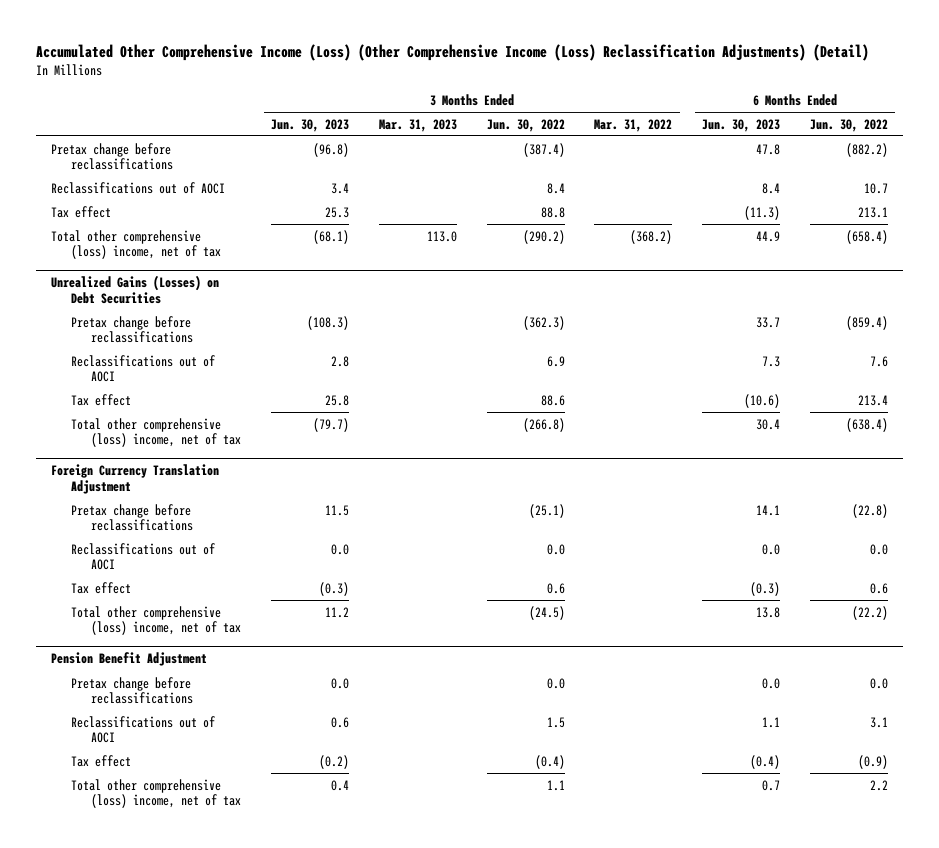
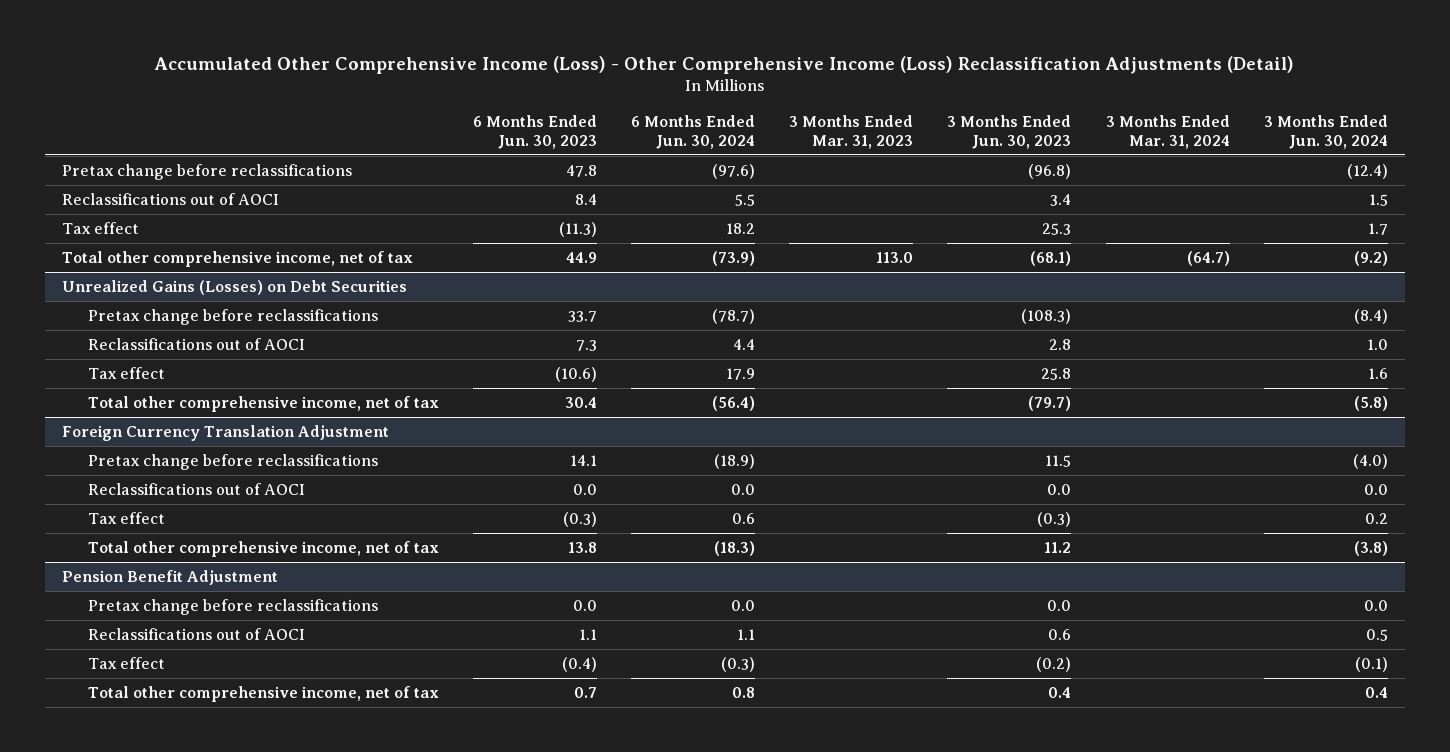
- Accumulated Other Comprehensive Income (Loss) (Other Comprehensive Income (Loss) Reclassification Adjustments) (Detail)
+ Accumulated Other Comprehensive Income (Loss) - Other Comprehensive Income (Loss) Reclassification Adjustments (Detail)
- | 3 Months Ended Jun. 30, 2023 | 3 Months Ended Mar. 31, 2023 | 3 Months Ended Jun. 30, 2022 | 3 Months Ended Mar. 31, 2022 | 6 Months Ended Jun. 30, 2023 | 6 Months Ended Jun. 30, 2022
+ | 6 Months Ended Jun. 30, 2023 | 6 Months Ended Jun. 30, 2024 | 3 Months Ended Mar. 31, 2023 | 3 Months Ended Jun. 30, 2023 | 3 Months Ended Mar. 31, 2024 | 3 Months Ended Jun. 30, 2024
- Total other comprehensive (loss) income, net of tax | (68.1) | 113.0 | (290.2) | (368.2) | 44.9 | (658.4)
+ Total other comprehensive income, net of tax | 44.9 | (73.9) | 113.0 | (68.1) | (64.7) | (9.2)
@ Unrealized Gains (Losses) on Debt Securities
- Total other comprehensive (loss) income, net of tax | (79.7) | | (266.8) | | 30.4 | (638.4)
+ Total other comprehensive income, net of tax | 30.4 | (56.4) | | (79.7) | | (5.8)
@ Foreign Currency Translation Adjustment
- Total other comprehensive (loss) income, net of tax | 11.2 | | (24.5) | | 13.8 | (22.2)
+ Total other comprehensive income, net of tax | 13.8 | (18.3) | | 11.2 | | (3.8)
@ Pension Benefit Adjustment
- Total other comprehensive (loss) income, net of tax | 0.4 | | 1.1 | | 0.7 | 2.2
+ Total other comprehensive income, net of tax | 0.7 | 0.8 | | 0.4 | | 0.4

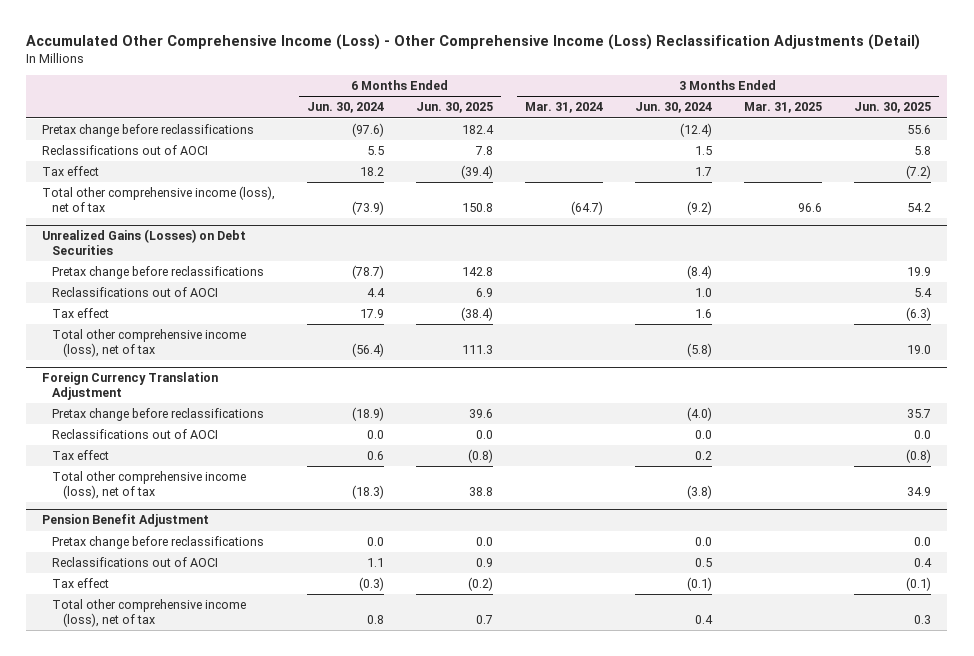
- | 6 Months Ended Jun. 30, 2023 | 6 Months Ended Jun. 30, 2024 | 3 Months Ended Mar. 31, 2023 | 3 Months Ended Jun. 30, 2023 | 3 Months Ended Mar. 31, 2024 | 3 Months Ended Jun. 30, 2024
+ | 6 Months Ended Jun. 30, 2024 | 6 Months Ended Jun. 30, 2025 | 3 Months Ended Mar. 31, 2024 | 3 Months Ended Jun. 30, 2024 | 3 Months Ended Mar. 31, 2025 | 3 Months Ended Jun. 30, 2025
- Total other comprehensive income, net of tax | 44.9 | (73.9) | 113.0 | (68.1) | (64.7) | (9.2)
+ Total other comprehensive income (loss), net of tax | (73.9) | 150.8 | (64.7) | (9.2) | 96.6 | 54.2
@ Unrealized Gains (Losses) on Debt Securities
- Total other comprehensive income, net of tax | 30.4 | (56.4) | | (79.7) | | (5.8)
+ Total other comprehensive income (loss), net of tax | (56.4) | 111.3 | | (5.8) | | 19.0
@ Foreign Currency Translation Adjustment
- Total other comprehensive income, net of tax | 13.8 | (18.3) | | 11.2 | | (3.8)
+ Total other comprehensive income (loss), net of tax | (18.3) | 38.8 | | (3.8) | | 34.9
@ Pension Benefit Adjustment
- Total other comprehensive income, net of tax | 0.7 | 0.8 | | 0.4 | | 0.4
+ Total other comprehensive income (loss), net of tax | 0.8 | 0.7 | | 0.4 | | 0.3

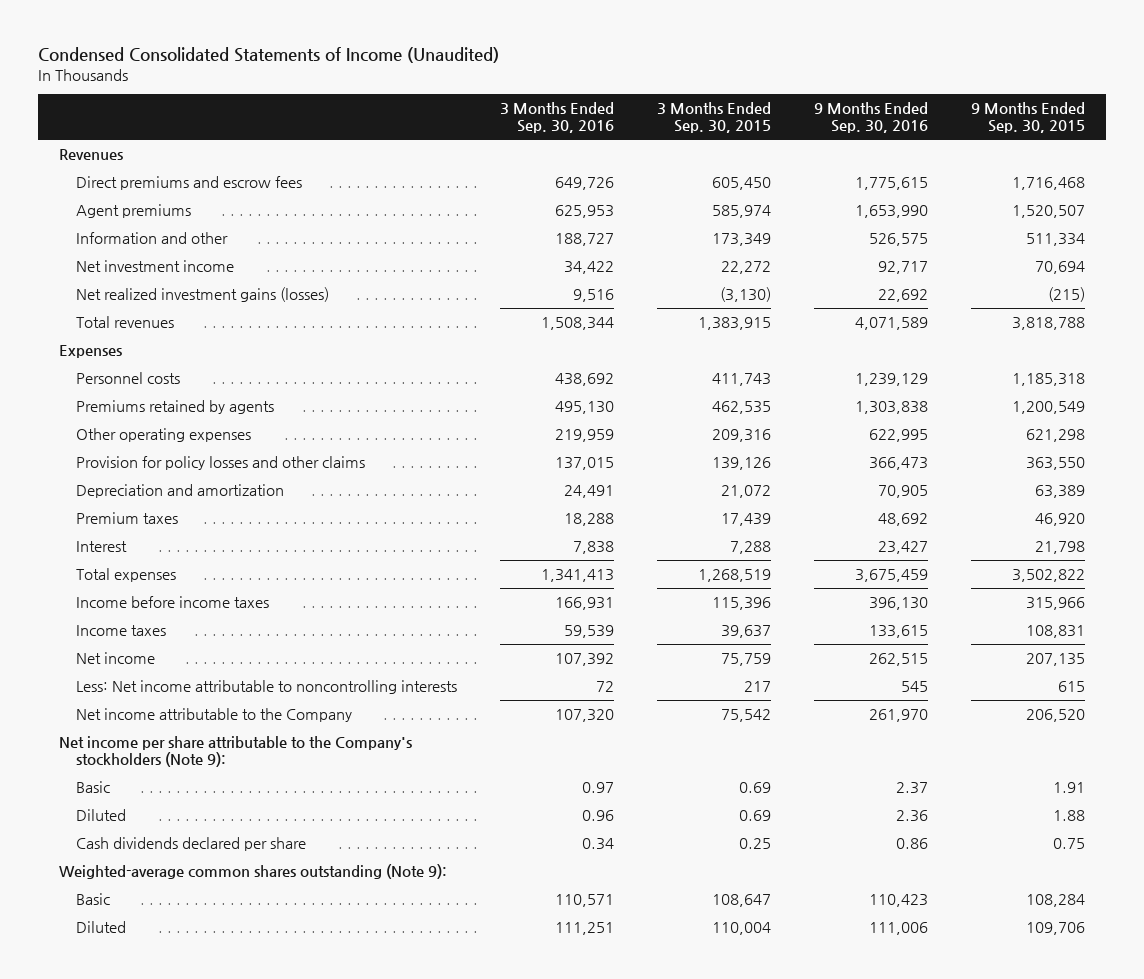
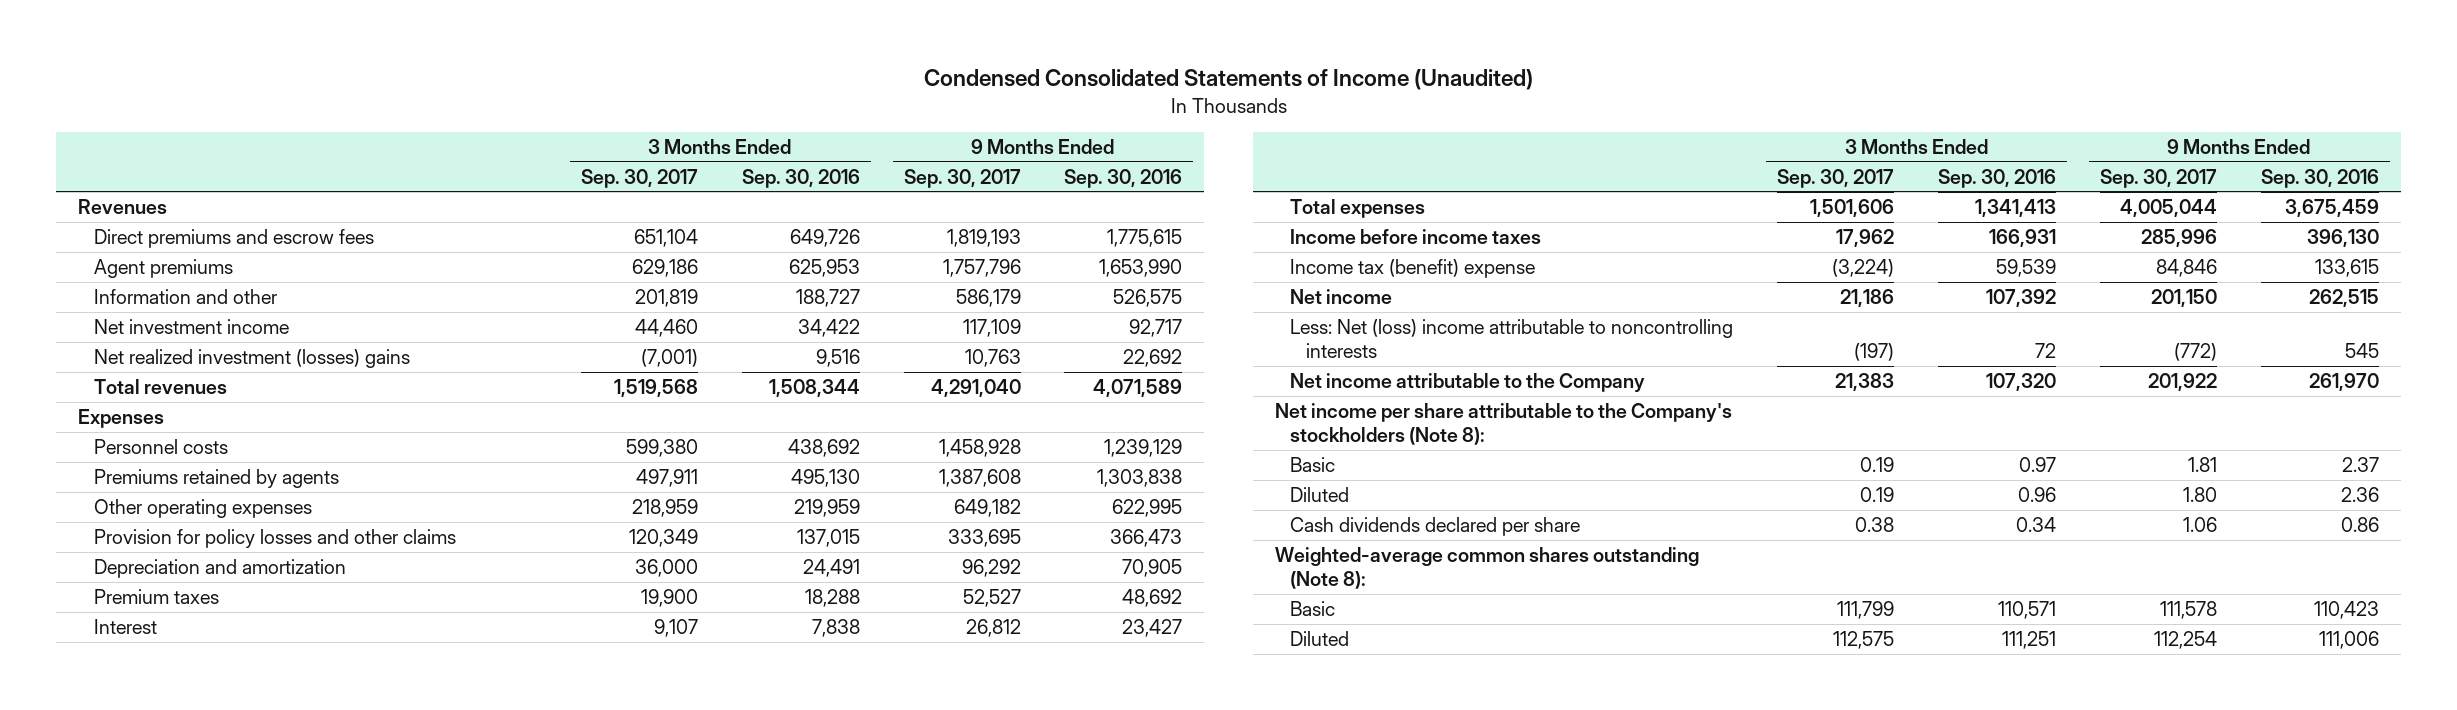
- | 3 Months Ended Sep. 30, 2016 | 3 Months Ended Sep. 30, 2015 | 9 Months Ended Sep. 30, 2016 | 9 Months Ended Sep. 30, 2015
+ | 3 Months Ended Sep. 30, 2017 | 3 Months Ended Sep. 30, 2016 | 9 Months Ended Sep. 30, 2017 | 9 Months Ended Sep. 30, 2016
- Net realized investment gains (losses) | 9,516 | (3,130) | 22,692 | (215)
+ Net realized investment (losses) gains | (7,001) | 9,516 | 10,763 | 22,692
- Income taxes | 59,539 | 39,637 | 133,615 | 108,831
+ Income tax (benefit) expense | (3,224) | 59,539 | 84,846 | 133,615
- Less: Net income attributable to noncontrolling interests | 72 | 217 | 545 | 615
+ Less: Net (loss) income attributable to noncontrolling interests | (197) | 72 | (772) | 545
- Net income per share attributable to the Company's stockholders (Note 9):
+ Net income per share attributable to the Company's stockholders (Note 8):
- Weighted-average common shares outstanding (Note 9):
+ Weighted-average common shares outstanding (Note 8):

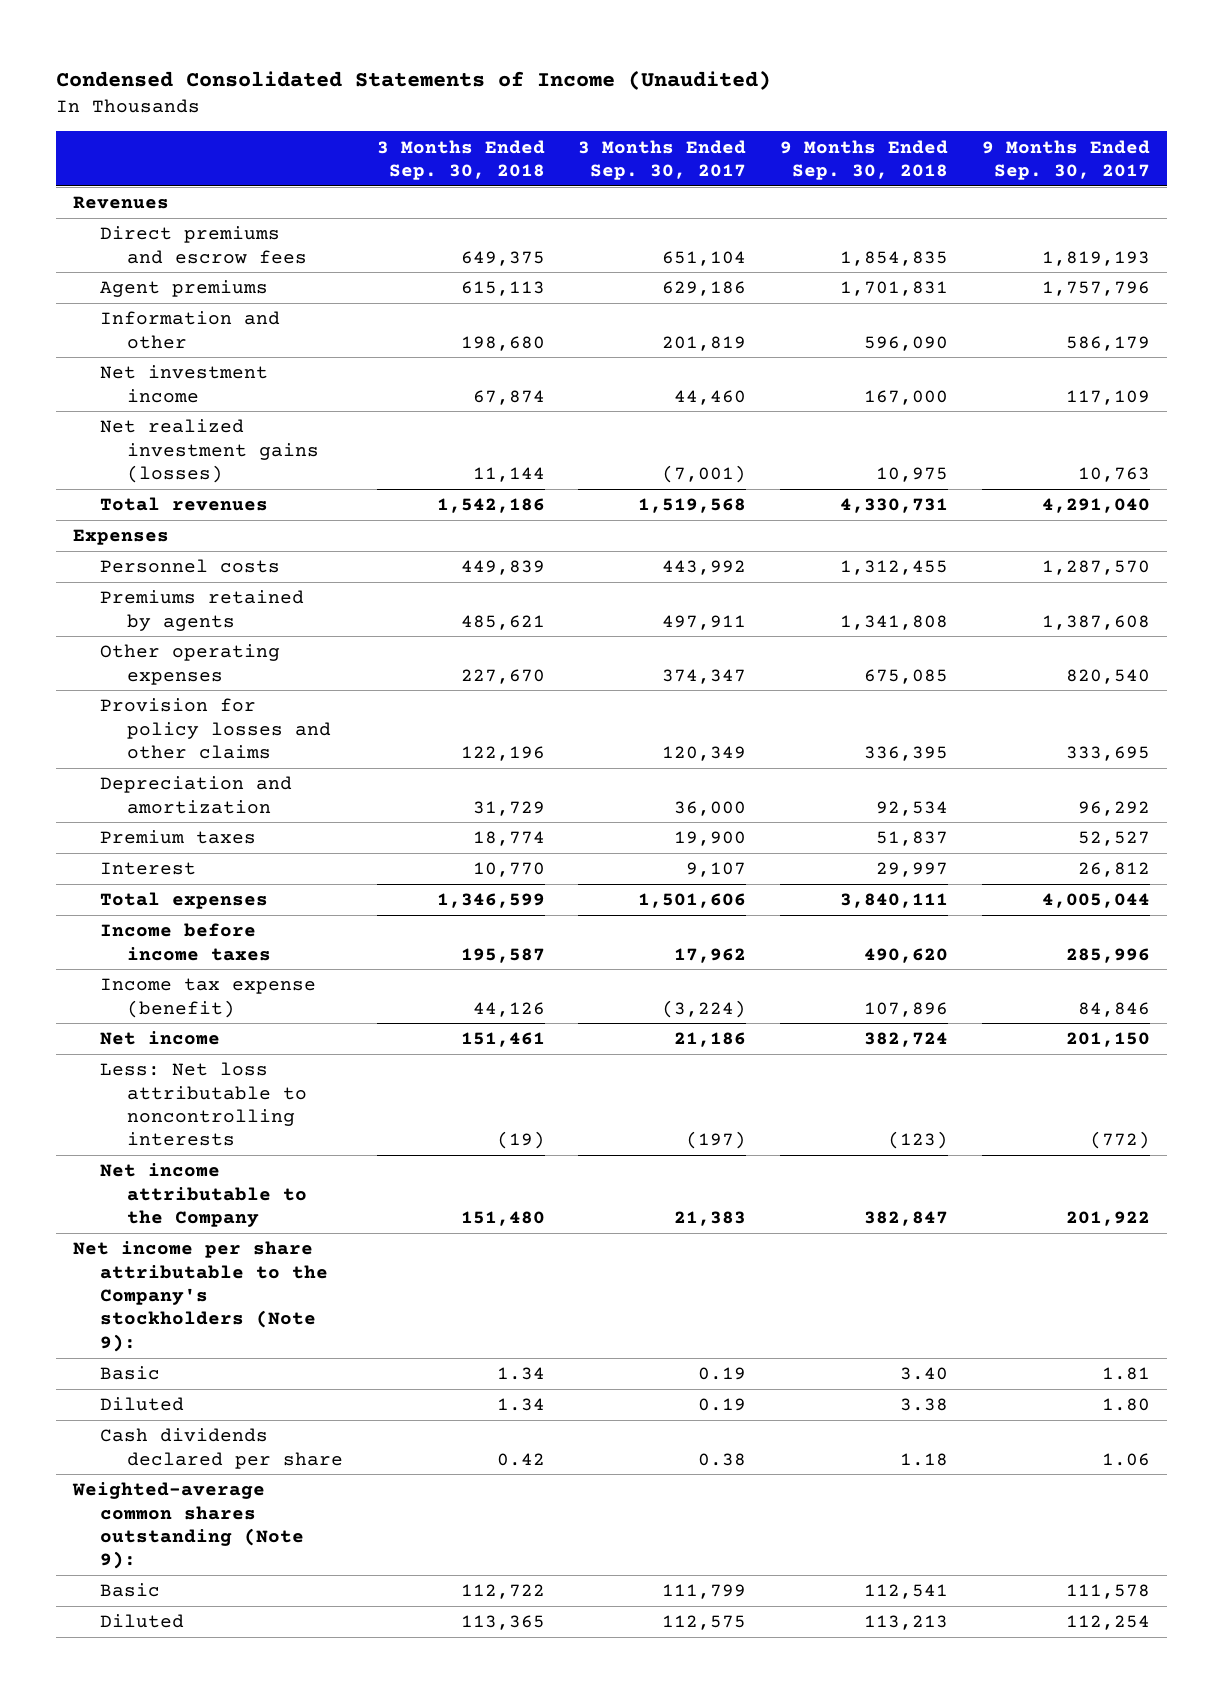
- | 3 Months Ended Sep. 30, 2017 | 3 Months Ended Sep. 30, 2016 | 9 Months Ended Sep. 30, 2017 | 9 Months Ended Sep. 30, 2016
+ | 3 Months Ended Sep. 30, 2018 | 3 Months Ended Sep. 30, 2017 | 9 Months Ended Sep. 30, 2018 | 9 Months Ended Sep. 30, 2017
- Net realized investment (losses) gains | (7,001) | 9,516 | 10,763 | 22,692
+ Net realized investment gains (losses) | 11,144 | (7,001) | 10,975 | 10,763
- Personnel costs | 599,380 | 438,692 | 1,458,928 | 1,239,129
+ Personnel costs | 449,839 | 443,992 | 1,312,455 | 1,287,570
- Other operating expenses | 218,959 | 219,959 | 649,182 | 622,995
+ Other operating expenses | 227,670 | 374,347 | 675,085 | 820,540
- Income tax (benefit) expense | (3,224) | 59,539 | 84,846 | 133,615
+ Income tax expense (benefit) | 44,126 | (3,224) | 107,896 | 84,846
- Less: Net (loss) income attributable to noncontrolling interests | (197) | 72 | (772) | 545
+ Less: Net loss attributable to noncontrolling interests | (19) | (197) | (123) | (772)
- Net income per share attributable to the Company's stockholders (Note 8):
+ Net income per share attributable to the Company's stockholders (Note 9):
- Weighted-average common shares outstanding (Note 8):
+ Weighted-average common shares outstanding (Note 9):

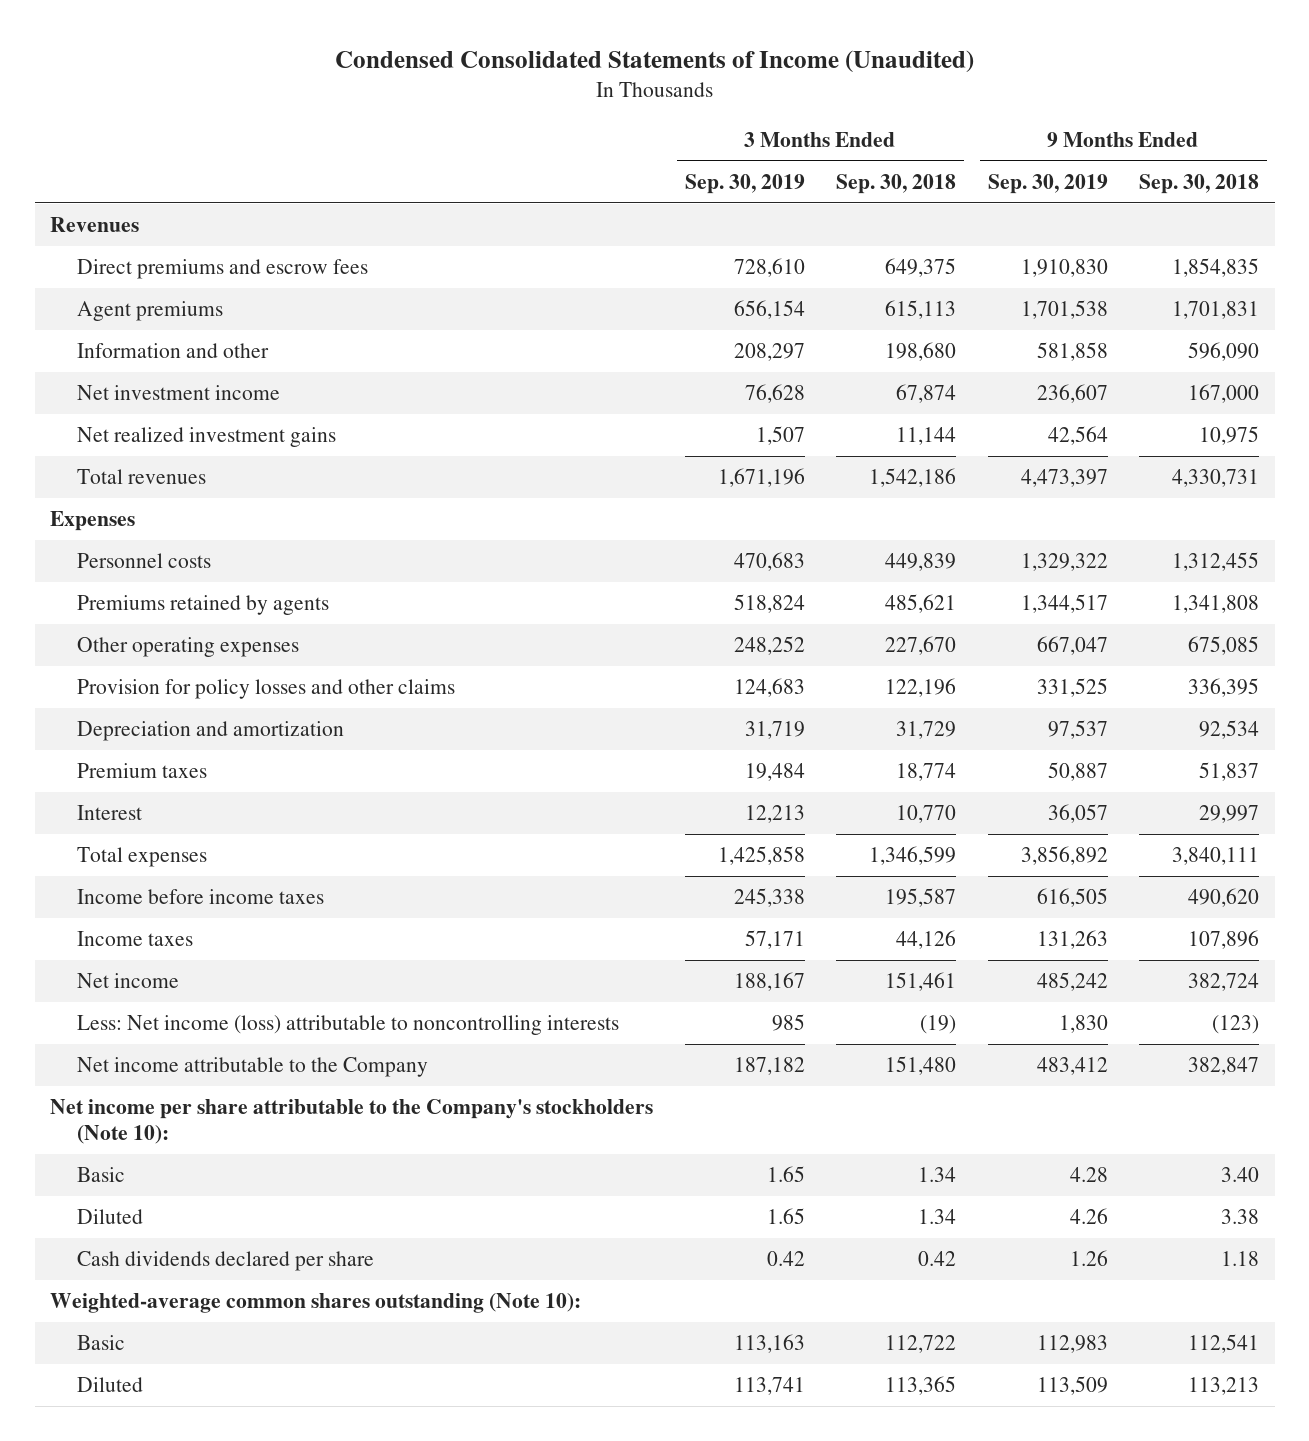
- | 3 Months Ended Sep. 30, 2018 | 3 Months Ended Sep. 30, 2017 | 9 Months Ended Sep. 30, 2018 | 9 Months Ended Sep. 30, 2017
+ | 3 Months Ended Sep. 30, 2019 | 3 Months Ended Sep. 30, 2018 | 9 Months Ended Sep. 30, 2019 | 9 Months Ended Sep. 30, 2018
- Net realized investment gains (losses) | 11,144 | (7,001) | 10,975 | 10,763
+ Net realized investment gains | 1,507 | 11,144 | 42,564 | 10,975
- Income tax expense (benefit) | 44,126 | (3,224) | 107,896 | 84,846
+ Income taxes | 57,171 | 44,126 | 131,263 | 107,896
- Less: Net loss attributable to noncontrolling interests | (19) | (197) | (123) | (772)
+ Less: Net income (loss) attributable to noncontrolling interests | 985 | (19) | 1,830 | (123)
- Net income per share attributable to the Company's stockholders (Note 9):
+ Net income per share attributable to the Company's stockholders (Note 10):
- Weighted-average common shares outstanding (Note 9):
+ Weighted-average common shares outstanding (Note 10):

